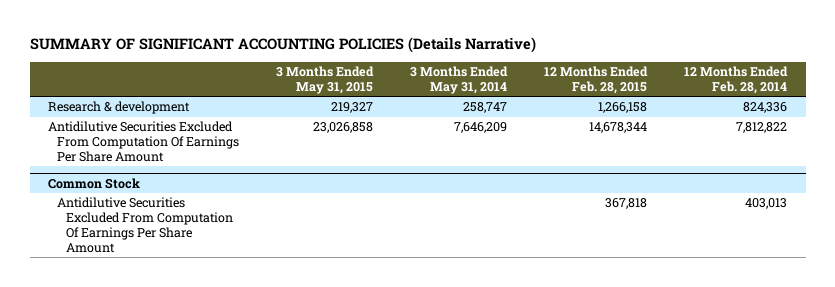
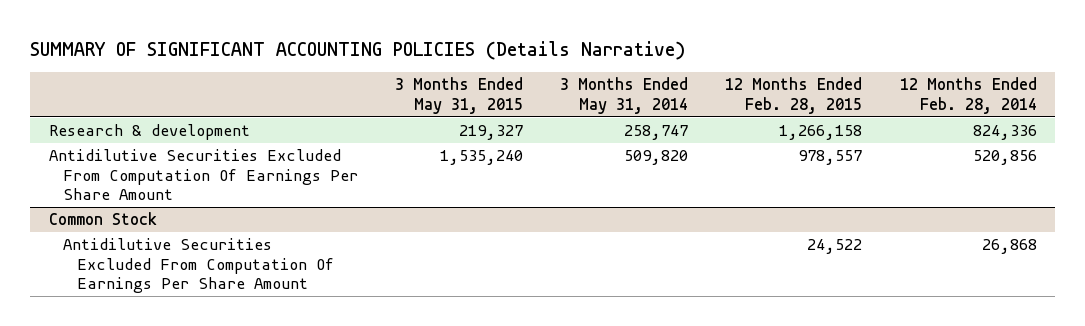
- Antidilutive Securities Excluded From Computation Of Earnings Per Share Amount | 23,026,858 | 7,646,209 | 14,678,344 | 7,812,822
+ Antidilutive Securities Excluded From Computation Of Earnings Per Share Amount | 1,535,240 | 509,820 | 978,557 | 520,856
@ Common Stock
- Antidilutive Securities Excluded From Computation Of Earnings Per Share Amount | | | 367,818 | 403,013
+ Antidilutive Securities Excluded From Computation Of Earnings Per Share Amount | | | 24,522 | 26,868

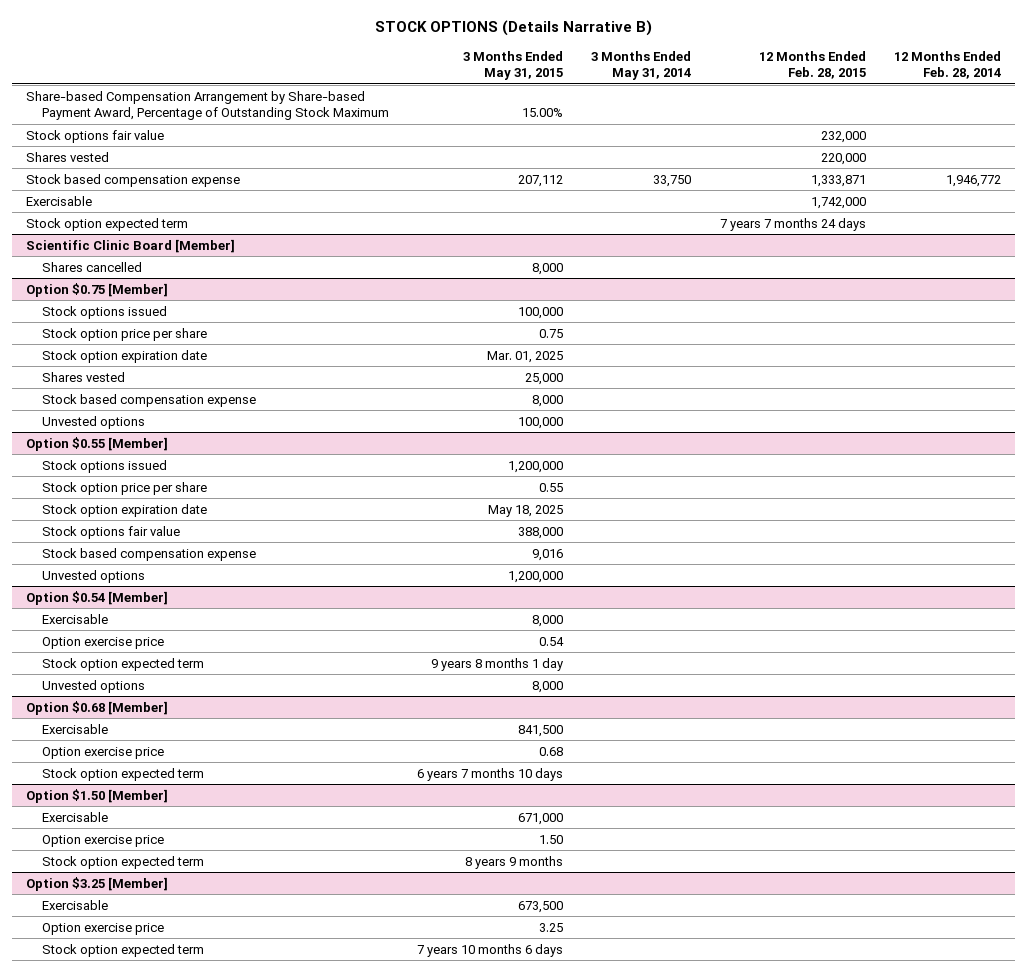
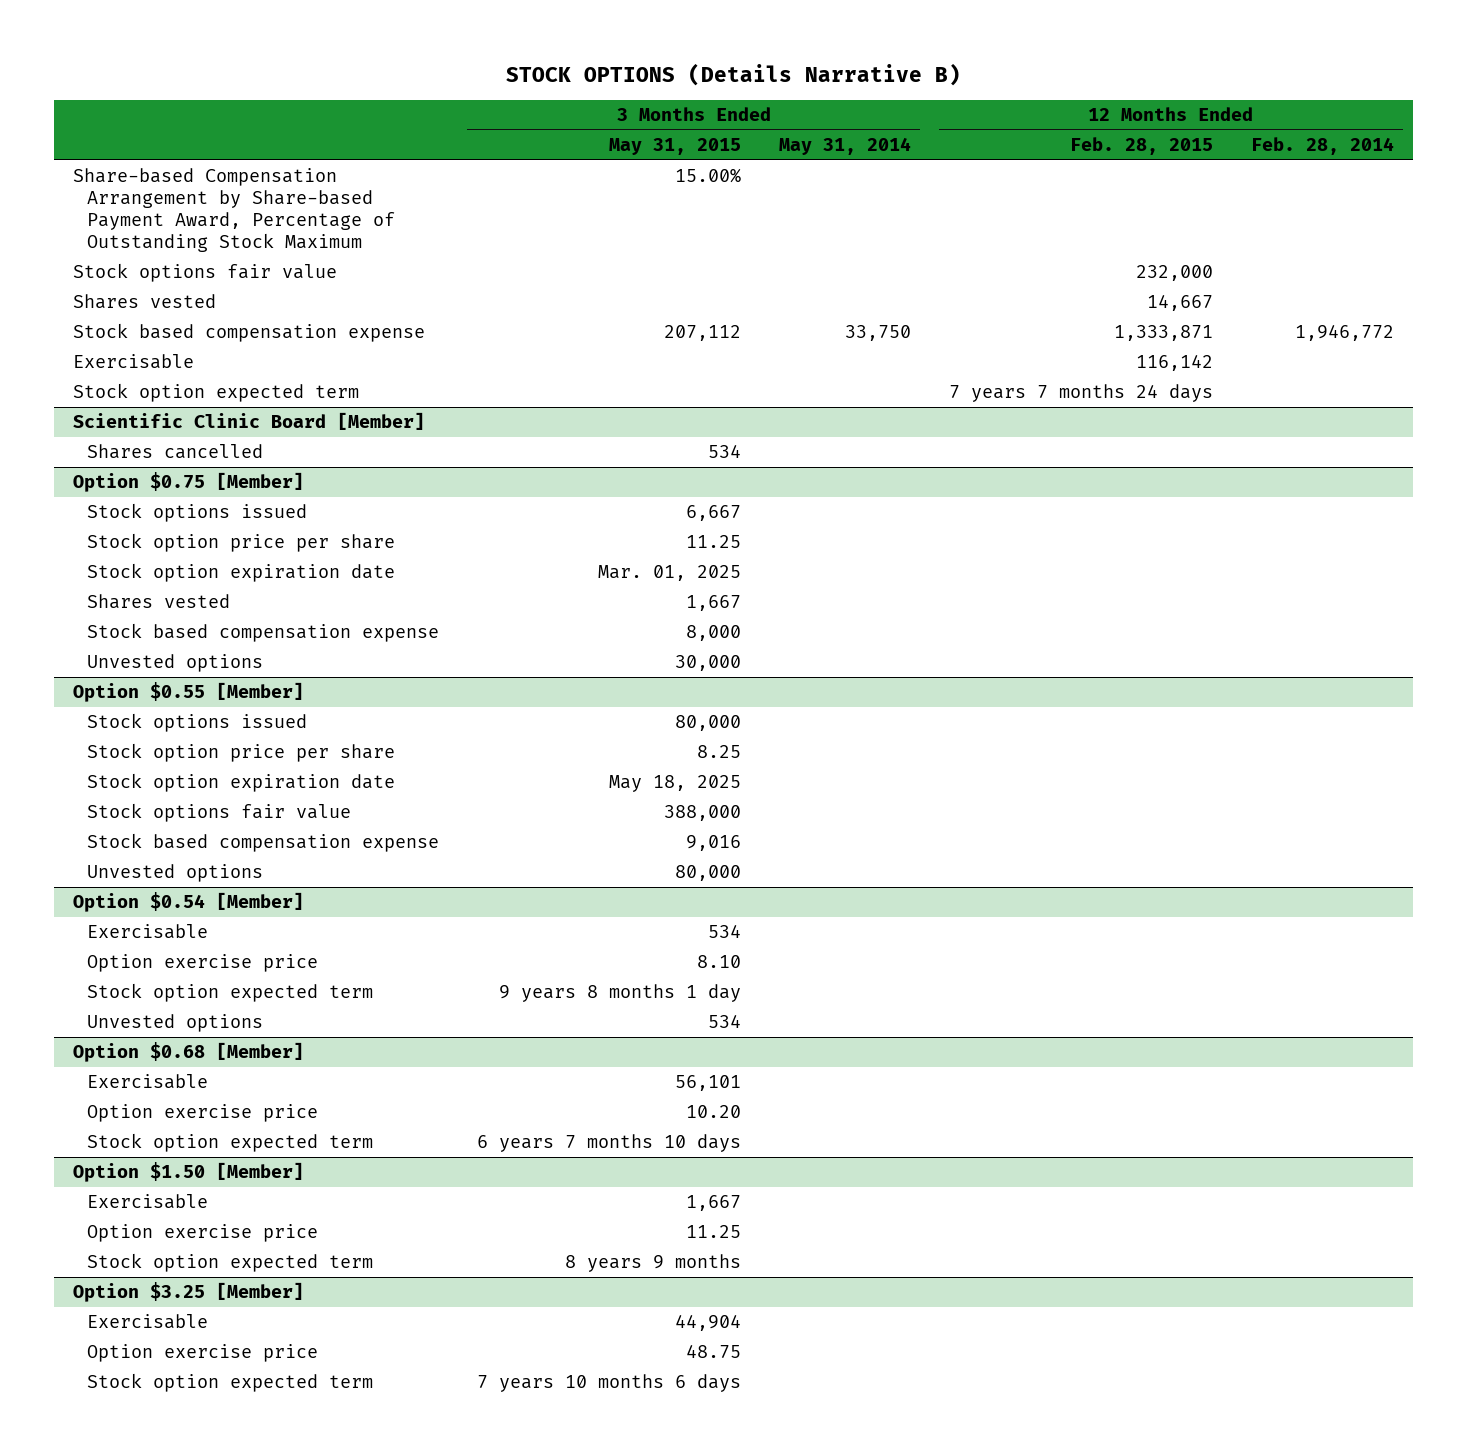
- Shares vested | | | 220,000 |
+ Shares vested | | | 14,667 |
- Exercisable | | | 1,742,000 |
+ Exercisable | | | 116,142 |
@ Scientific Clinic Board [Member]
- Shares cancelled | 8,000 | | |
+ Shares cancelled | 534 | | |
@ Option $0.75 [Member]
- Stock options issued | 100,000 | | |
- Stock option price per share | 0.75 | | |
+ Stock options issued | 6,667 | | |
+ Stock option price per share | 11.25 | | |
- Shares vested | 25,000 | | |
+ Shares vested | 1,667 | | |
- Unvested options | 100,000 | | |
+ Unvested options | 30,000 | | |
@ Option $0.55 [Member]
- Stock options issued | 1,200,000 | | |
- Stock option price per share | 0.55 | | |
+ Stock options issued | 80,000 | | |
+ Stock option price per share | 8.25 | | |
- Unvested options | 1,200,000 | | |
+ Unvested options | 80,000 | | |
@ Option $0.54 [Member]
- Exercisable | 8,000 | | |
- Option exercise price | 0.54 | | |
+ Exercisable | 534 | | |
+ Option exercise price | 8.10 | | |
- Unvested options | 8,000 | | |
+ Unvested options | 534 | | |
@ Option $0.68 [Member]
- Exercisable | 841,500 | | |
- Option exercise price | 0.68 | | |
+ Exercisable | 56,101 | | |
+ Option exercise price | 10.20 | | |
@ Option $1.50 [Member]
- Exercisable | 671,000 | | |
- Option exercise price | 1.50 | | |
+ Exercisable | 1,667 | | |
+ Option exercise price | 11.25 | | |
@ Option $3.25 [Member]
- Exercisable | 673,500 | | |
- Option exercise price | 3.25 | | |
+ Exercisable | 44,904 | | |
+ Option exercise price | 48.75 | | |

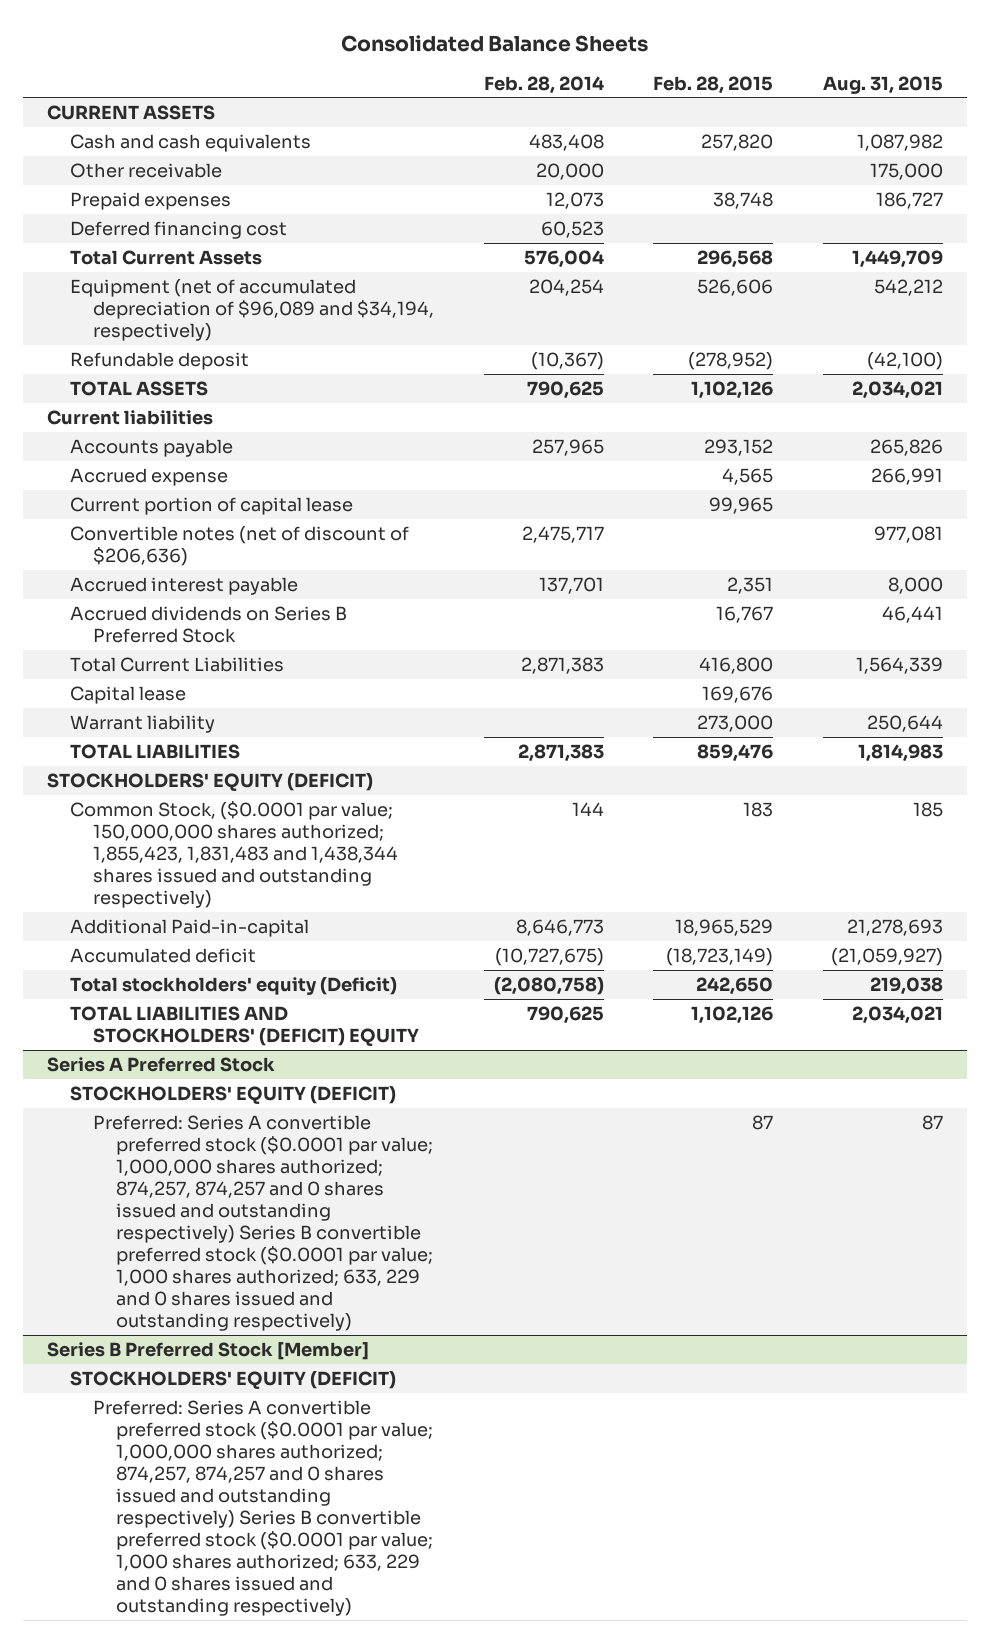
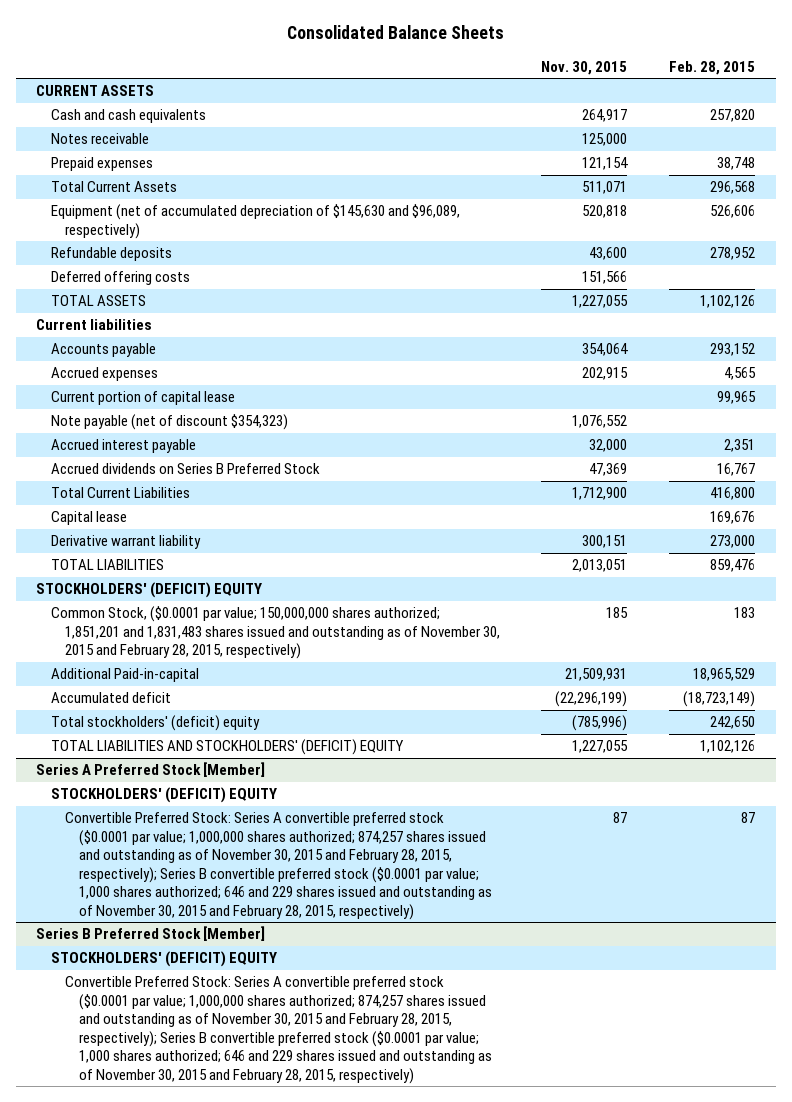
- | Feb. 28, 2014 | Feb. 28, 2015 | Aug. 31, 2015
+ | Nov. 30, 2015 | Feb. 28, 2015
- Other receivable | 20,000 | | 175,000
+ Notes receivable | 125,000 |
- Deferred financing cost | 60,523 | |
- Equipment (net of accumulated depreciation of $96,089 and $34,194, respectively) | 204,254 | 526,606 | 542,212
- Refundable deposit | (10,367) | (278,952) | (42,100)
+ Equipment (net of accumulated depreciation of $145,630 and $96,089, respectively) | 520,818 | 526,606
+ Refundable deposits | 43,600 | 278,952
+ Deferred offering costs | 151,566 |
- Accrued expense | | 4,565 | 266,991
+ Accrued expenses | 202,915 | 4,565
- Convertible notes (net of discount of $206,636) | 2,475,717 | | 977,081
+ Note payable (net of discount $354,323) | 1,076,552 |
- Warrant liability | | 273,000 | 250,644
+ Derivative warrant liability | 300,151 | 273,000
- STOCKHOLDERS' EQUITY (DEFICIT)
- Common Stock, ($0.0001 par value; 150,000,000 shares authorized; 1,855,423, 1,831,483 and 1,438,344 shares issued and outstanding respectively) | 144 | 183 | 185
+ STOCKHOLDERS' (DEFICIT) EQUITY
+ Common Stock, ($0.0001 par value; 150,000,000 shares authorized; 1,851,201 and 1,831,483 shares issued and outstanding as of November 30, 2015 and February 28, 2015, respectively) | 185 | 183
- Total stockholders' equity (Deficit) | (2,080,758) | 242,650 | 219,038
+ Total stockholders' (deficit) equity | (785,996) | 242,650
- Series A Preferred Stock
- STOCKHOLDERS' EQUITY (DEFICIT)
- Preferred: Series A convertible preferred stock ($0.0001 par value; 1,000,000 shares authorized; 874,257, 874,257 and 0 shares issued and outstanding respectively) Series B convertible preferred stock ($0.0001 par value; 1,000 shares authorized; 633, 229 and 0 shares issued and outstanding respectively) | | 87 | 87
+ Series A Preferred Stock [Member]
+ STOCKHOLDERS' (DEFICIT) EQUITY
+ Convertible Preferred Stock: Series A convertible preferred stock ($0.0001 par value; 1,000,000 shares authorized; 874,257 shares issued and outstanding as of November 30, 2015 and February 28, 2015, respectively); Series B convertible preferred stock ($0.0001 par value; 1,000 shares authorized; 646 and 229 shares issued and outstanding as of November 30, 2015 and February 28, 2015, respectively) | 87 | 87
@ Series B Preferred Stock [Member]
- STOCKHOLDERS' EQUITY (DEFICIT)
- Preferred: Series A convertible preferred stock ($0.0001 par value; 1,000,000 shares authorized; 874,257, 874,257 and 0 shares issued and outstanding respectively) Series B convertible preferred stock ($0.0001 par value; 1,000 shares authorized; 633, 229 and 0 shares issued and outstanding respectively)
+ STOCKHOLDERS' (DEFICIT) EQUITY
+ Convertible Preferred Stock: Series A convertible preferred stock ($0.0001 par value; 1,000,000 shares authorized; 874,257 shares issued and outstanding as of November 30, 2015 and February 28, 2015, respectively); Series B convertible preferred stock ($0.0001 par value; 1,000 shares authorized; 646 and 229 shares issued and outstanding as of November 30, 2015 and February 28, 2015, respectively)

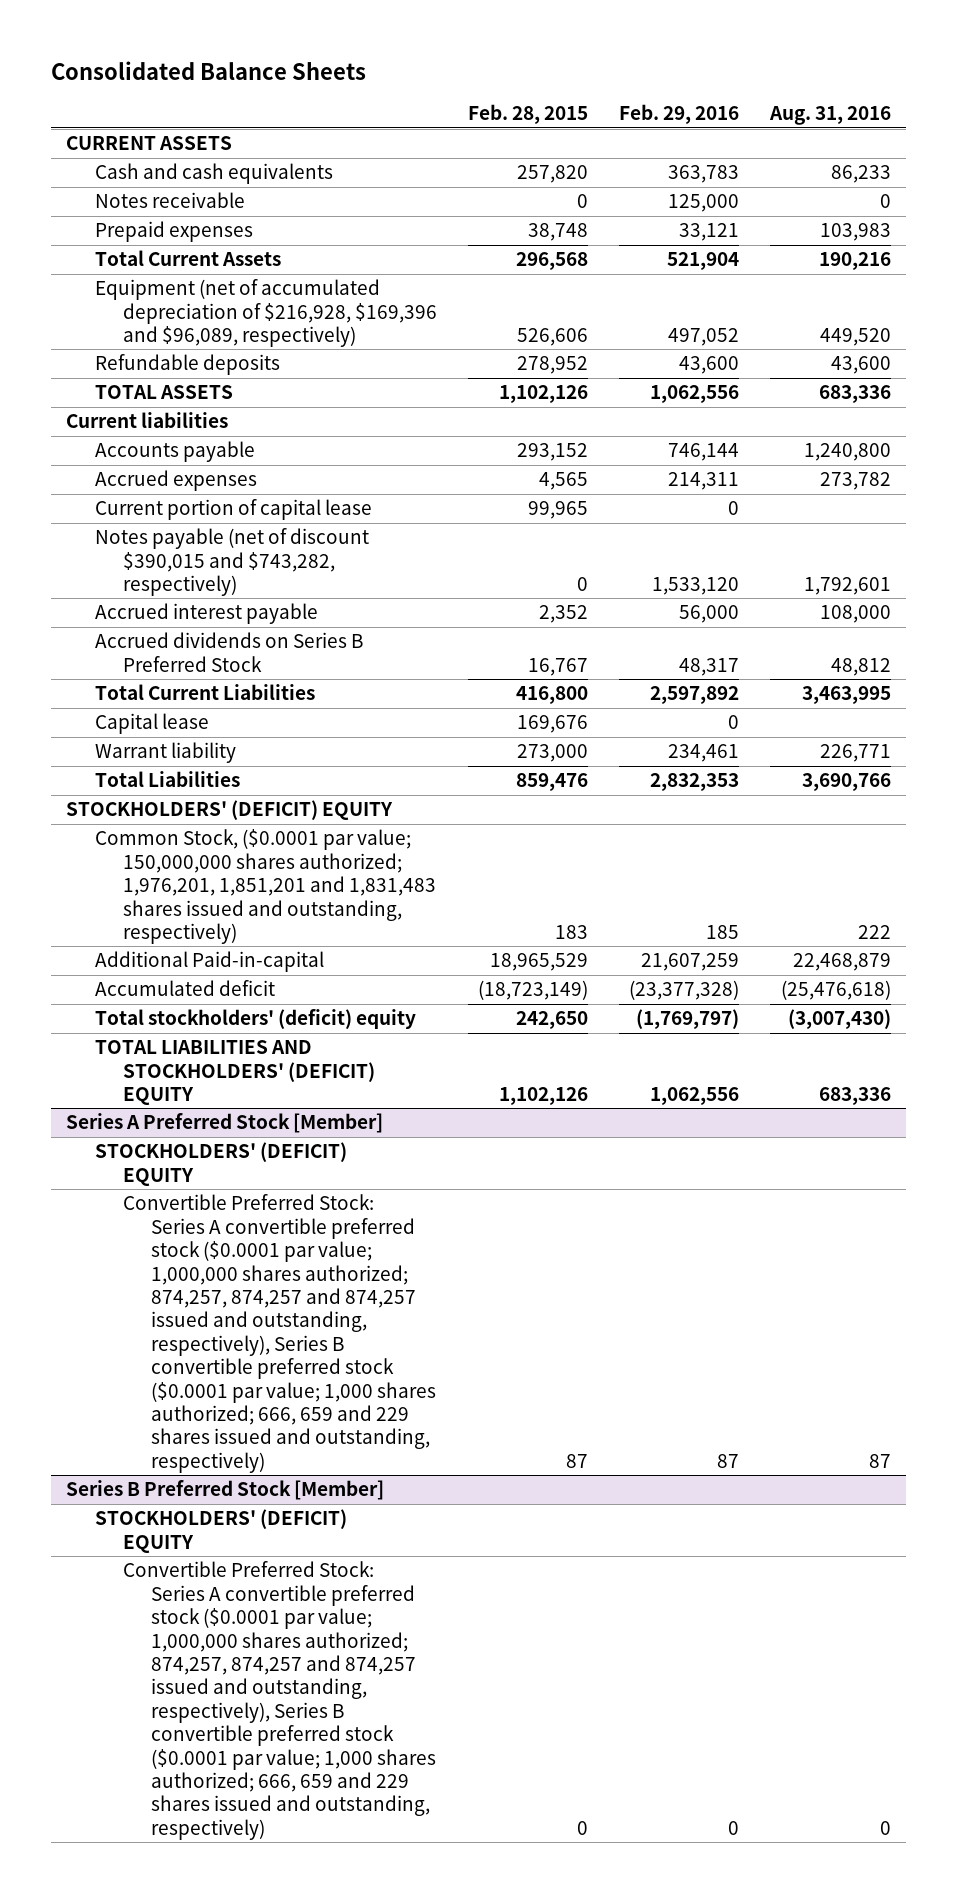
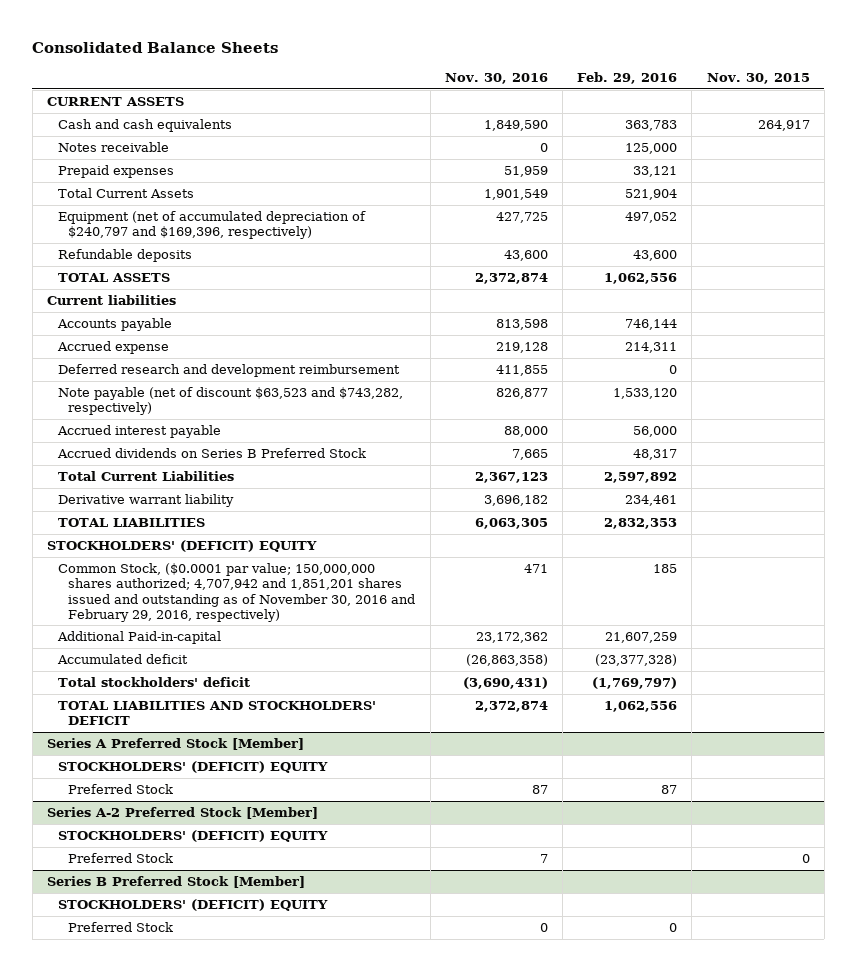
- | Feb. 28, 2015 | Feb. 29, 2016 | Aug. 31, 2016
+ | Nov. 30, 2016 | Feb. 29, 2016 | Nov. 30, 2015
- Equipment (net of accumulated depreciation of $216,928, $169,396 and $96,089, respectively) | 526,606 | 497,052 | 449,520
+ Equipment (net of accumulated depreciation of $240,797 and $169,396, respectively) | 427,725 | 497,052 |
- Accrued expenses | 4,565 | 214,311 | 273,782
- Current portion of capital lease | 99,965 | 0 |
- Notes payable (net of discount $390,015 and $743,282, respectively) | 0 | 1,533,120 | 1,792,601
+ Accrued expense | 219,128 | 214,311 |
+ Deferred research and development reimbursement | 411,855 | 0 |
+ Note payable (net of discount $63,523 and $743,282, respectively) | 826,877 | 1,533,120 |
- Capital lease | 169,676 | 0 |
- Warrant liability | 273,000 | 234,461 | 226,771
- Total Liabilities | 859,476 | 2,832,353 | 3,690,766
+ Derivative warrant liability | 3,696,182 | 234,461 |
+ TOTAL LIABILITIES | 6,063,305 | 2,832,353 |
- Common Stock, ($0.0001 par value; 150,000,000 shares authorized; 1,976,201, 1,851,201 and 1,831,483 shares issued and outstanding, respectively) | 183 | 185 | 222
+ Common Stock, ($0.0001 par value; 150,000,000 shares authorized; 4,707,942 and 1,851,201 shares issued and outstanding as of November 30, 2016 and February 29, 2016, respectively) | 471 | 185 |
- Total stockholders' (deficit) equity | 242,650 | (1,769,797) | (3,007,430)
- TOTAL LIABILITIES AND STOCKHOLDERS' (DEFICIT) EQUITY | 1,102,126 | 1,062,556 | 683,336
+ Total stockholders' deficit | (3,690,431) | (1,769,797) |
+ TOTAL LIABILITIES AND STOCKHOLDERS' DEFICIT | 2,372,874 | 1,062,556 |
@ Series A Preferred Stock [Member]
- Convertible Preferred Stock: Series A convertible preferred stock ($0.0001 par value; 1,000,000 shares authorized; 874,257, 874,257 and 874,257 issued and outstanding, respectively), Series B convertible preferred stock ($0.0001 par value; 1,000 shares authorized; 666, 659 and 229 shares issued and outstanding, respectively) | 87 | 87 | 87
+ Preferred Stock | 87 | 87 |
+ Series A-2 Preferred Stock [Member]
+ STOCKHOLDERS' (DEFICIT) EQUITY
+ Preferred Stock | 7 | | 0
@ Series B Preferred Stock [Member]
- Convertible Preferred Stock: Series A convertible preferred stock ($0.0001 par value; 1,000,000 shares authorized; 874,257, 874,257 and 874,257 issued and outstanding, respectively), Series B convertible preferred stock ($0.0001 par value; 1,000 shares authorized; 666, 659 and 229 shares issued and outstanding, respectively) | 0 | 0 | 0
+ Preferred Stock | 0 | 0 |

